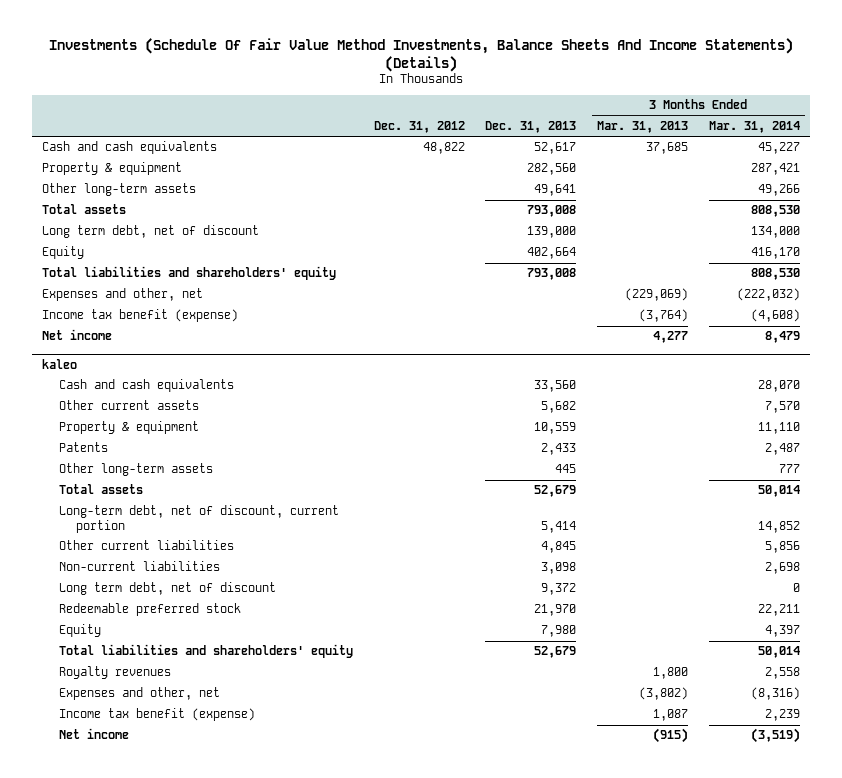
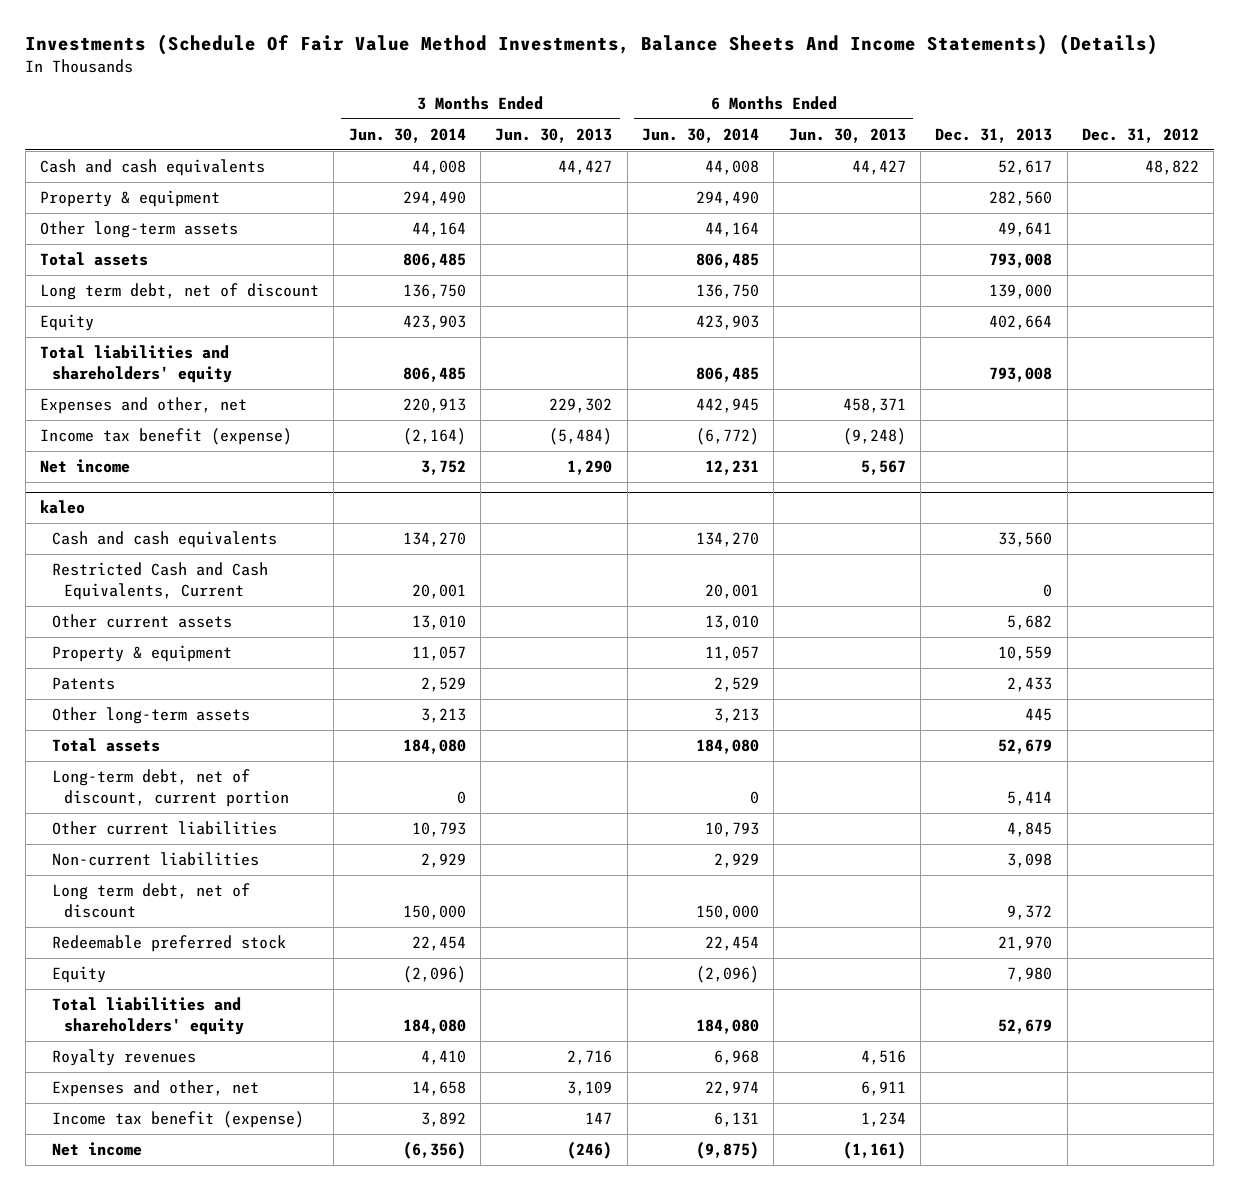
- | Dec. 31, 2012 | Dec. 31, 2013 | 3 Months Ended Mar. 31, 2013 | 3 Months Ended Mar. 31, 2014
+ | 3 Months Ended Jun. 30, 2014 | 3 Months Ended Jun. 30, 2013 | 6 Months Ended Jun. 30, 2014 | 6 Months Ended Jun. 30, 2013 | Dec. 31, 2013 | Dec. 31, 2012
@ kaleo
+ Restricted Cash and Cash Equivalents, Current | 20,001 | | 20,001 | | 0 |

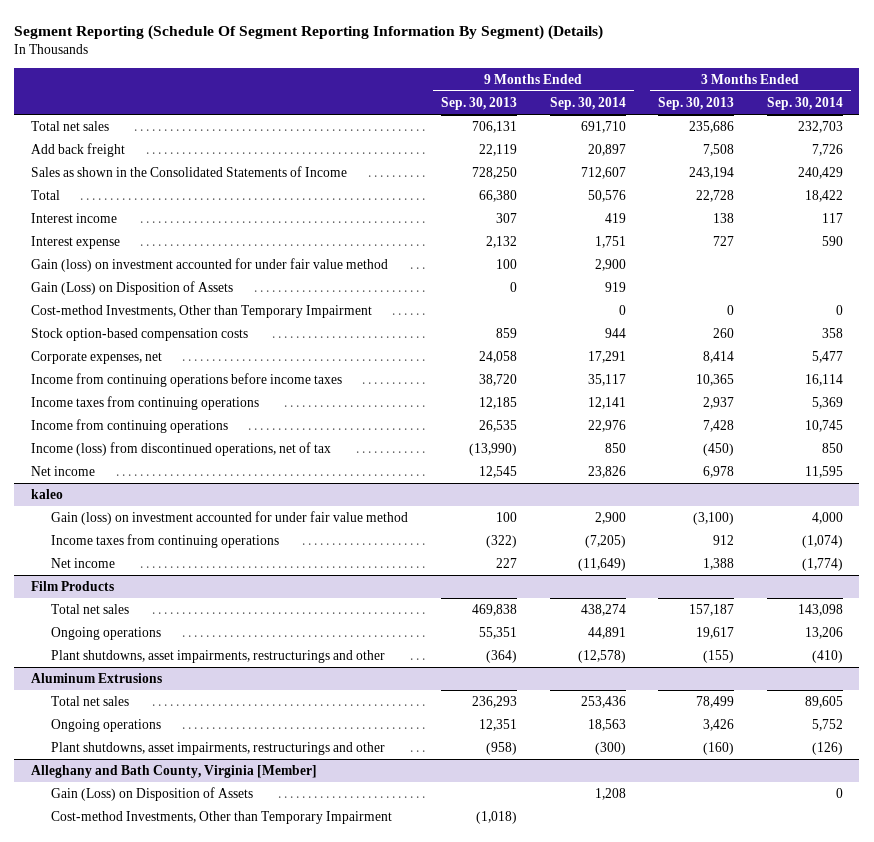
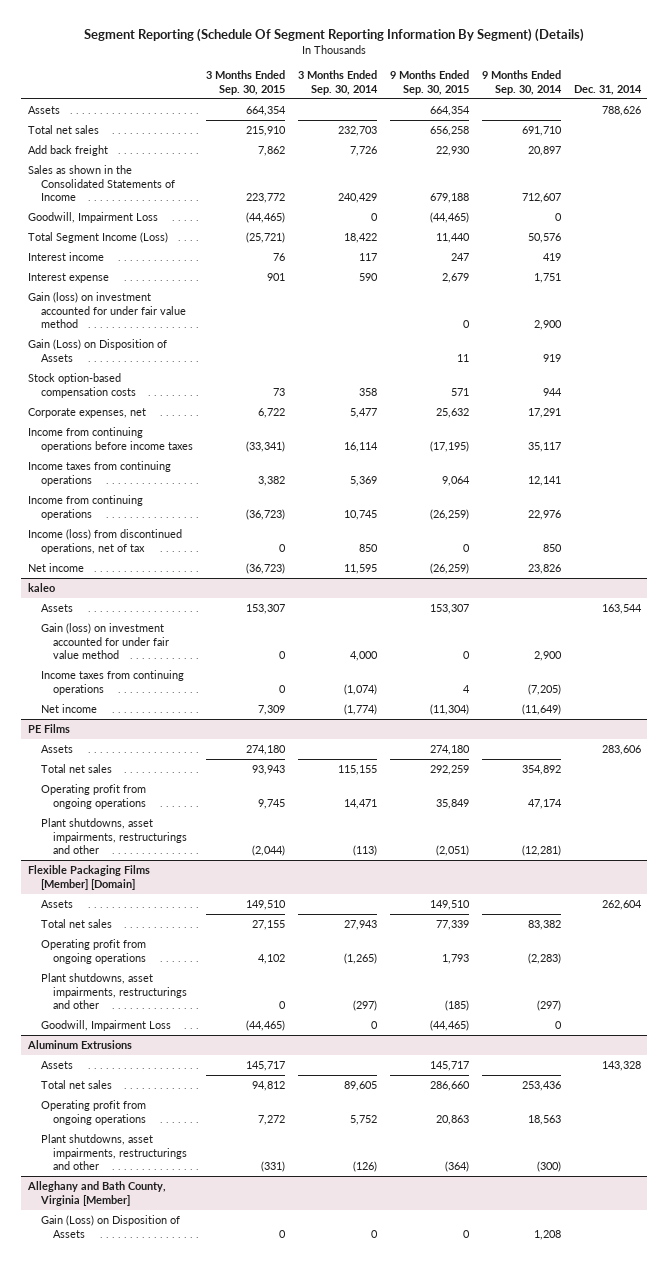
- | 9 Months Ended Sep. 30, 2013 | 9 Months Ended Sep. 30, 2014 | 3 Months Ended Sep. 30, 2013 | 3 Months Ended Sep. 30, 2014
+ | 3 Months Ended Sep. 30, 2015 | 3 Months Ended Sep. 30, 2014 | 9 Months Ended Sep. 30, 2015 | 9 Months Ended Sep. 30, 2014 | Dec. 31, 2014
+ Assets | 664,354 | | 664,354 | | 788,626
- Total | 66,380 | 50,576 | 22,728 | 18,422
+ Goodwill, Impairment Loss | (44,465) | 0 | (44,465) | 0 |
+ Total Segment Income (Loss) | (25,721) | 18,422 | 11,440 | 50,576 |
- Cost-method Investments, Other than Temporary Impairment | | 0 | 0 | 0
@ kaleo
+ Assets | 153,307 | | 153,307 | | 163,544
- Film Products
- Total net sales | 469,838 | 438,274 | 157,187 | 143,098
- Ongoing operations | 55,351 | 44,891 | 19,617 | 13,206
- Plant shutdowns, asset impairments, restructurings and other | (364) | (12,578) | (155) | (410)
+ PE Films
+ Assets | 274,180 | | 274,180 | | 283,606
+ Total net sales | 93,943 | 115,155 | 292,259 | 354,892 |
+ Operating profit from ongoing operations | 9,745 | 14,471 | 35,849 | 47,174 |
+ Plant shutdowns, asset impairments, restructurings and other | (2,044) | (113) | (2,051) | (12,281) |
+ Flexible Packaging Films [Member] [Domain]
+ Assets | 149,510 | | 149,510 | | 262,604
+ Total net sales | 27,155 | 27,943 | 77,339 | 83,382 |
+ Operating profit from ongoing operations | 4,102 | (1,265) | 1,793 | (2,283) |
+ Plant shutdowns, asset impairments, restructurings and other | 0 | (297) | (185) | (297) |
+ Goodwill, Impairment Loss | (44,465) | 0 | (44,465) | 0 |
@ Aluminum Extrusions
+ Assets | 145,717 | | 145,717 | | 143,328
- Ongoing operations | 12,351 | 18,563 | 3,426 | 5,752
+ Operating profit from ongoing operations | 7,272 | 5,752 | 20,863 | 18,563 |
@ Alleghany and Bath County, Virginia [Member]
- Cost-method Investments, Other than Temporary Impairment | (1,018) | | |

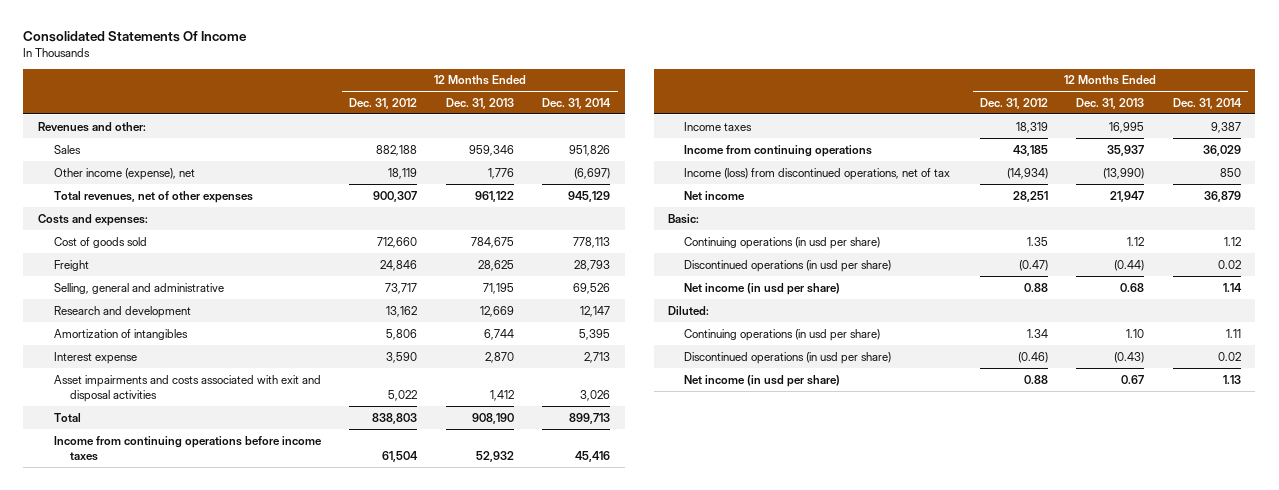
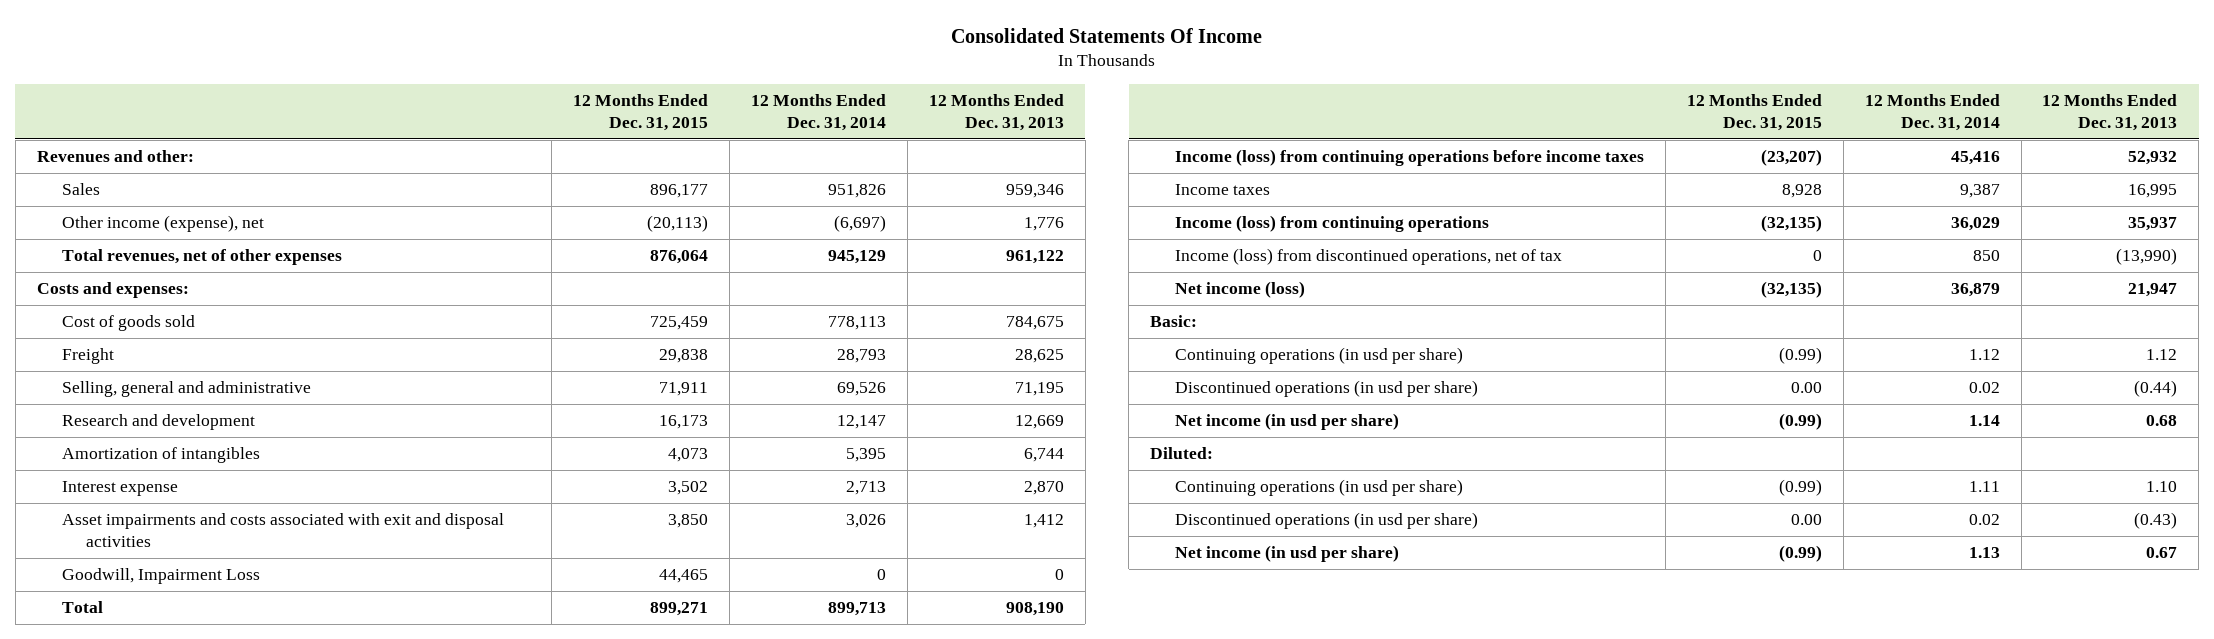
- | 12 Months Ended Dec. 31, 2012 | 12 Months Ended Dec. 31, 2013 | 12 Months Ended Dec. 31, 2014
+ | 12 Months Ended Dec. 31, 2015 | 12 Months Ended Dec. 31, 2014 | 12 Months Ended Dec. 31, 2013
+ Goodwill, Impairment Loss | 44,465 | 0 | 0
- Income from continuing operations before income taxes | 61,504 | 52,932 | 45,416
+ Income (loss) from continuing operations before income taxes | (23,207) | 45,416 | 52,932
- Income from continuing operations | 43,185 | 35,937 | 36,029
+ Income (loss) from continuing operations | (32,135) | 36,029 | 35,937
- Net income | 28,251 | 21,947 | 36,879
+ Net income (loss) | (32,135) | 36,879 | 21,947

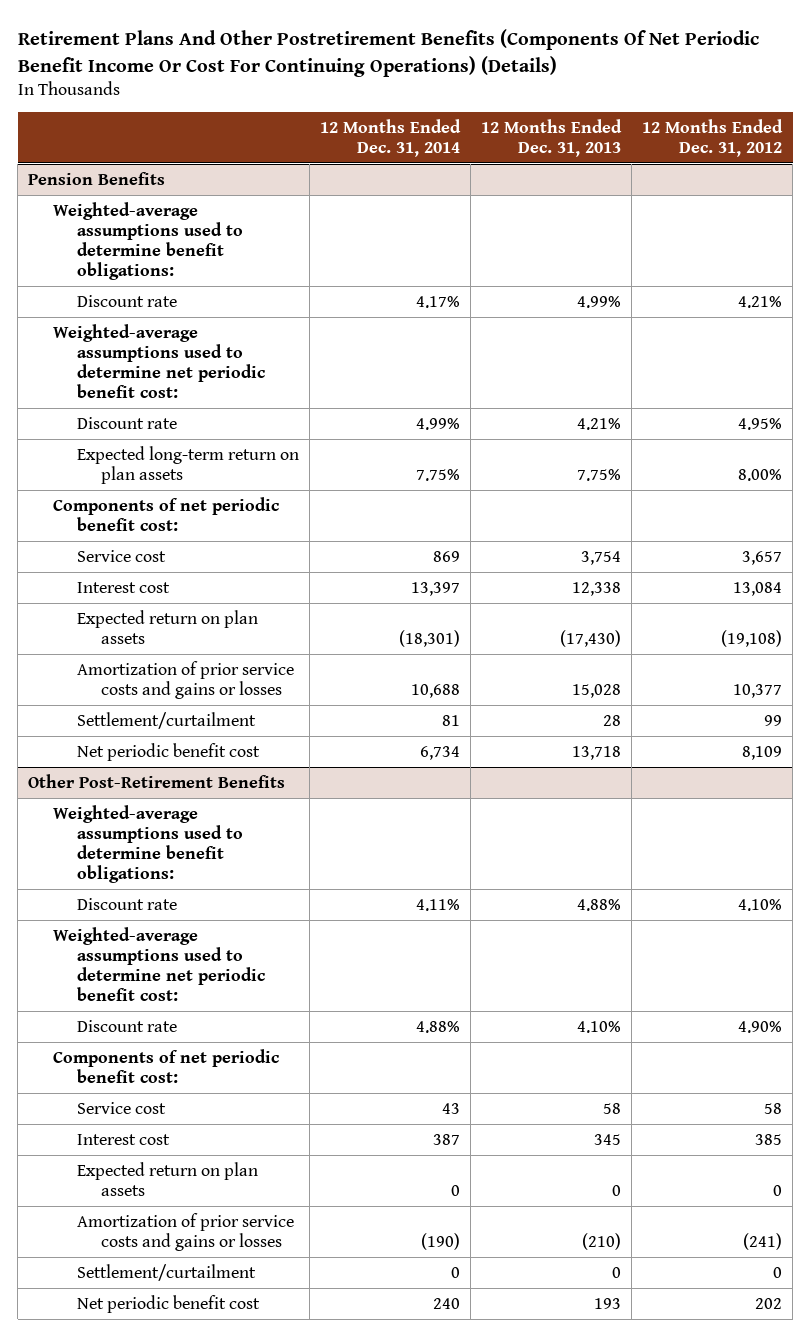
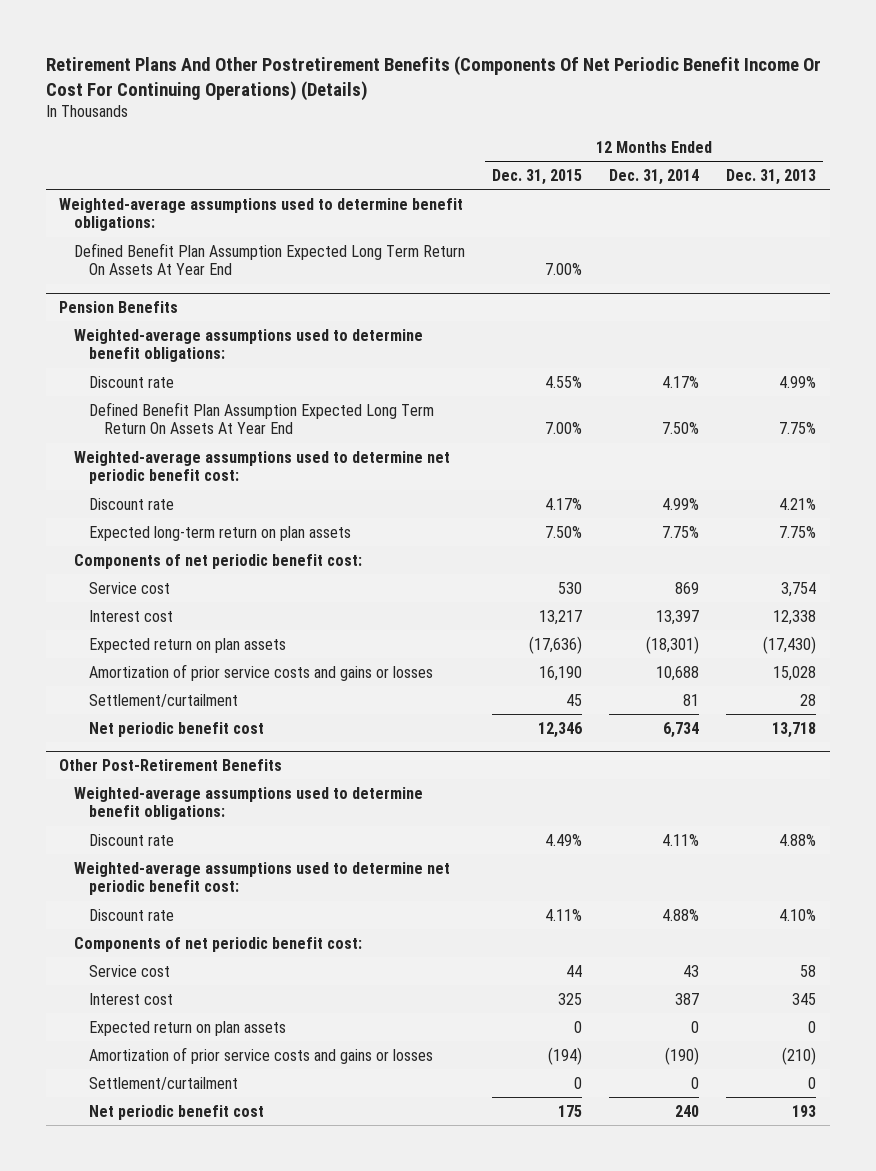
- | 12 Months Ended Dec. 31, 2014 | 12 Months Ended Dec. 31, 2013 | 12 Months Ended Dec. 31, 2012
+ | 12 Months Ended Dec. 31, 2015 | 12 Months Ended Dec. 31, 2014 | 12 Months Ended Dec. 31, 2013
+ Weighted-average assumptions used to determine benefit obligations:
+ Defined Benefit Plan Assumption Expected Long Term Return On Assets At Year End | 7.00% | |
@ Pension Benefits
+ Defined Benefit Plan Assumption Expected Long Term Return On Assets At Year End | 7.00% | 7.50% | 7.75%

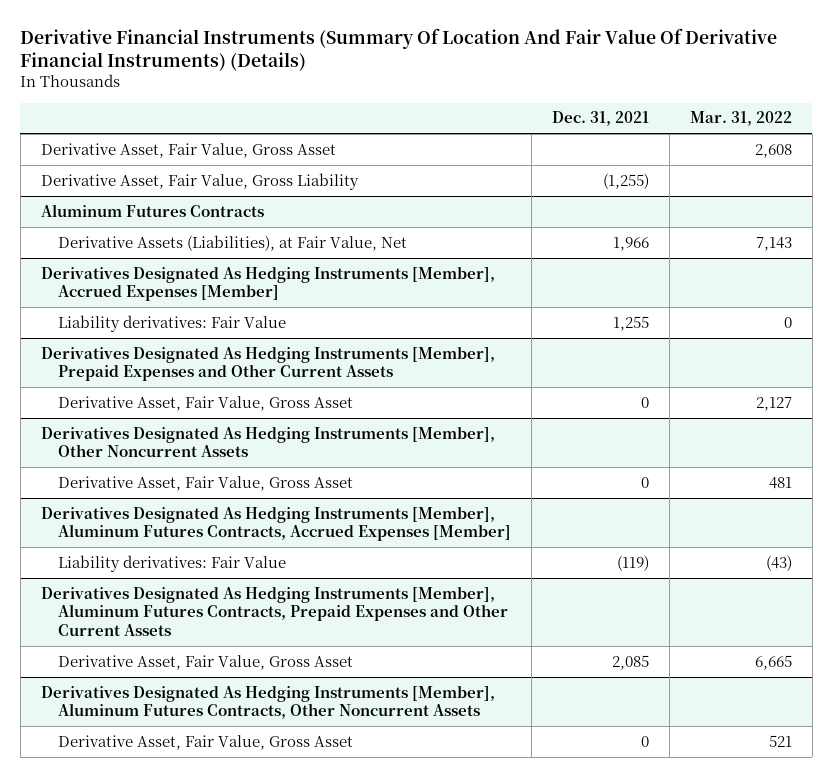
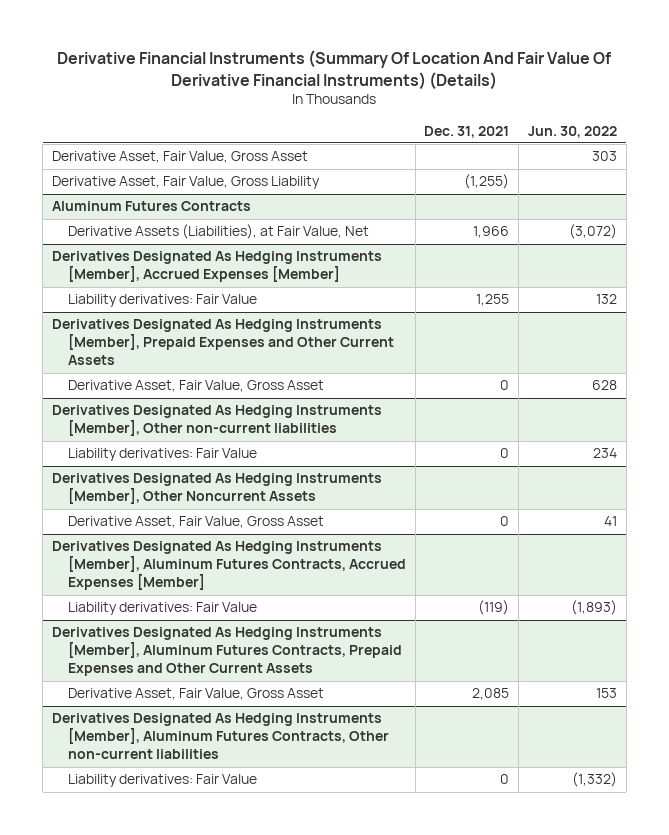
- | Dec. 31, 2021 | Mar. 31, 2022
+ | Dec. 31, 2021 | Jun. 30, 2022
+ Derivatives Designated As Hedging Instruments [Member], Other non-current liabilities
+ Liability derivatives: Fair Value | 0 | 234
- Derivatives Designated As Hedging Instruments [Member], Aluminum Futures Contracts, Other Noncurrent Assets
- Derivative Asset, Fair Value, Gross Asset | 0 | 521
+ Derivatives Designated As Hedging Instruments [Member], Aluminum Futures Contracts, Other non-current liabilities
+ Liability derivatives: Fair Value | 0 | (1,332)

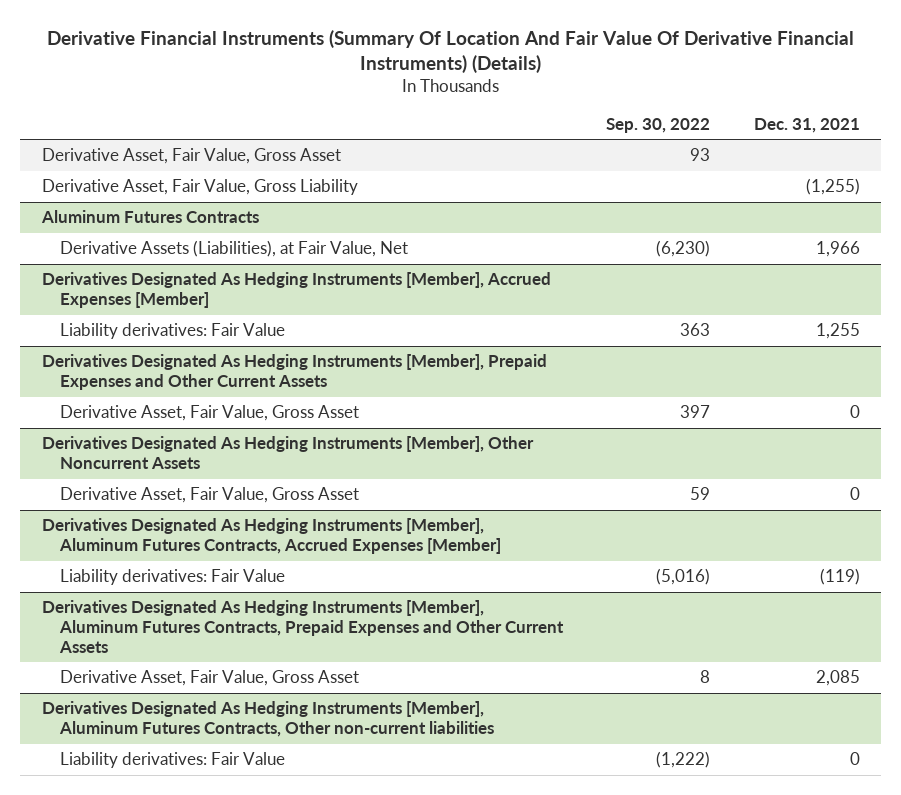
- | Dec. 31, 2021 | Jun. 30, 2022
+ | Sep. 30, 2022 | Dec. 31, 2021
- Derivatives Designated As Hedging Instruments [Member], Other non-current liabilities
- Liability derivatives: Fair Value | 0 | 234

